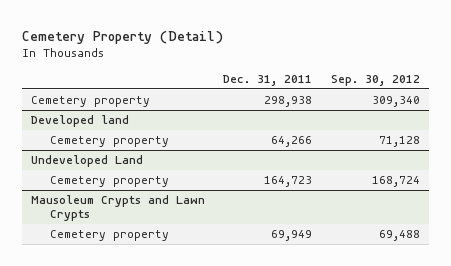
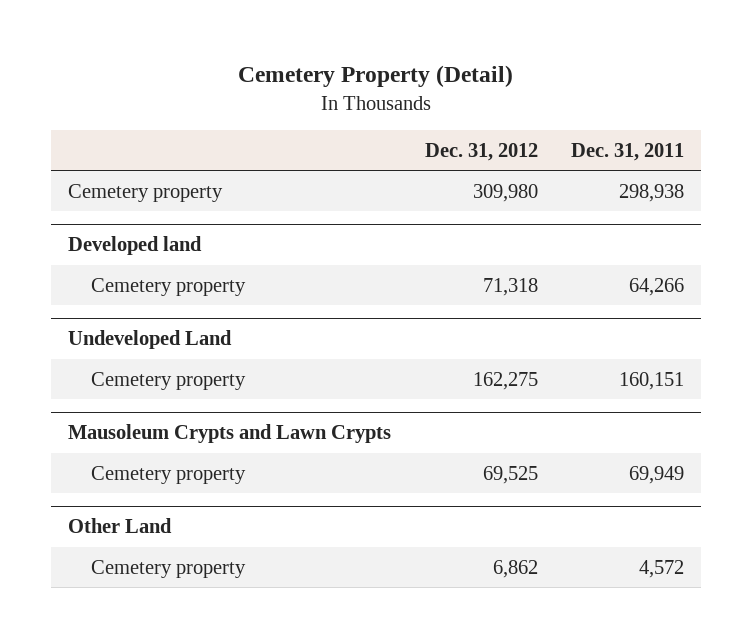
- | Dec. 31, 2011 | Sep. 30, 2012
+ | Dec. 31, 2012 | Dec. 31, 2011
@ Undeveloped Land
- Cemetery property | 164,723 | 168,724
+ Cemetery property | 162,275 | 160,151
+ Other Land
+ Cemetery property | 6,862 | 4,572

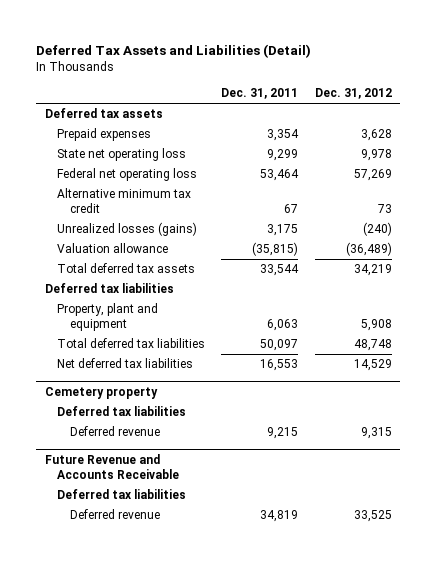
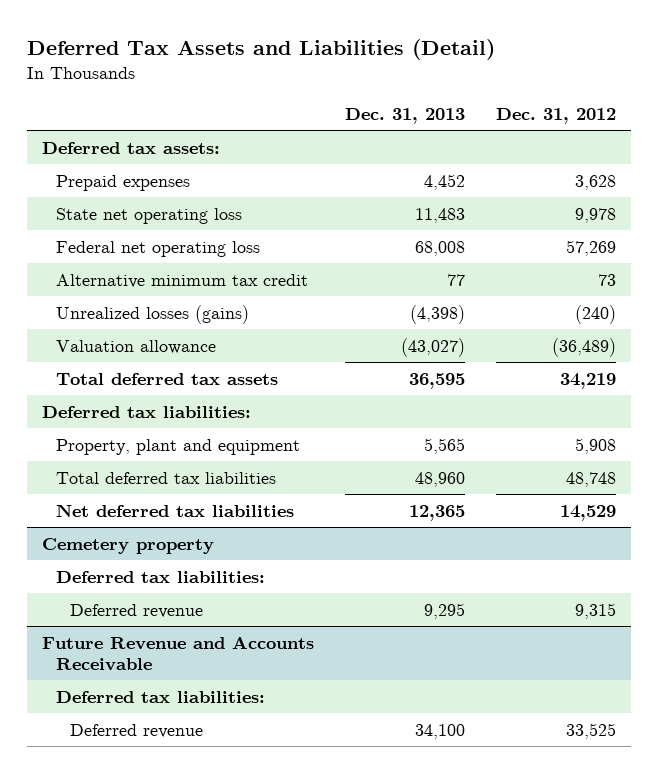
- | Dec. 31, 2011 | Dec. 31, 2012
+ | Dec. 31, 2013 | Dec. 31, 2012
- Deferred tax assets
+ Deferred tax assets:
- Deferred tax liabilities
+ Deferred tax liabilities:
@ Cemetery property
- Deferred tax liabilities
+ Deferred tax liabilities:
@ Future Revenue and Accounts Receivable
- Deferred tax liabilities
+ Deferred tax liabilities:

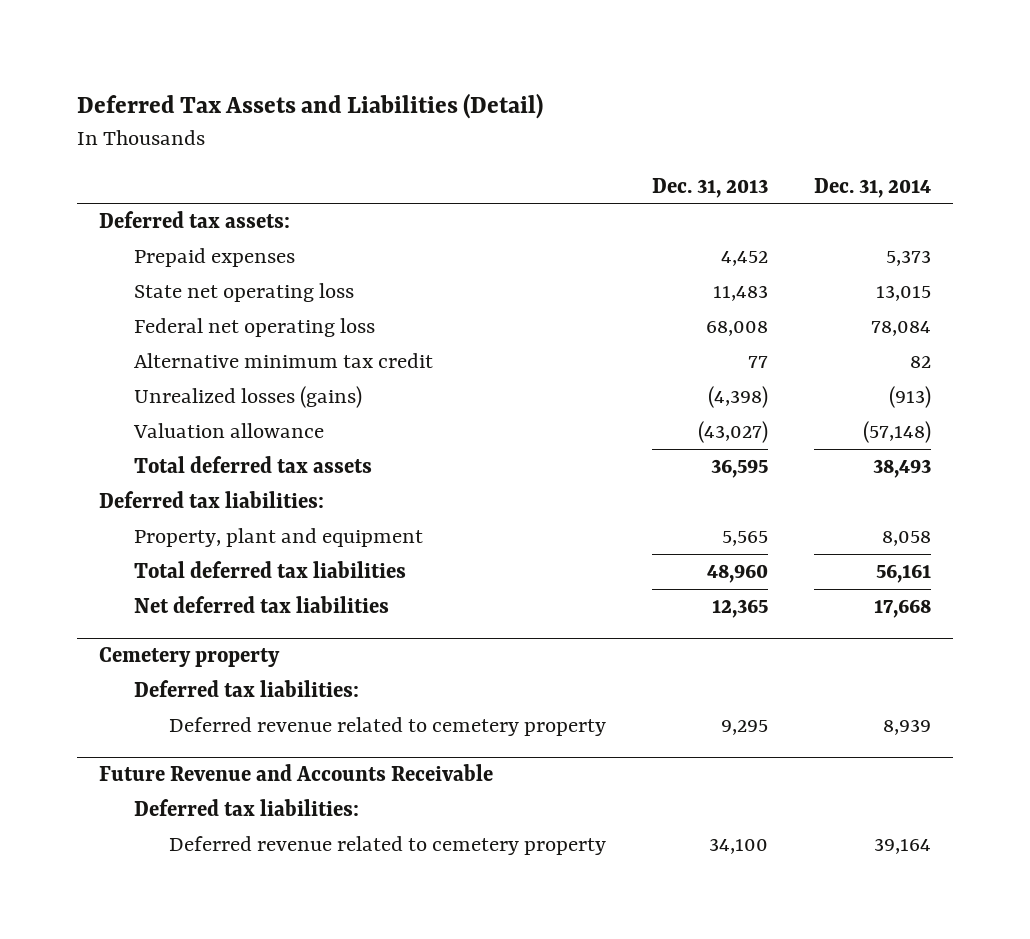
- | Dec. 31, 2013 | Dec. 31, 2012
+ | Dec. 31, 2013 | Dec. 31, 2014
@ Cemetery property
- Deferred revenue | 9,295 | 9,315
+ Deferred revenue related to cemetery property | 9,295 | 8,939
@ Future Revenue and Accounts Receivable
- Deferred revenue | 34,100 | 33,525
+ Deferred revenue related to cemetery property | 34,100 | 39,164

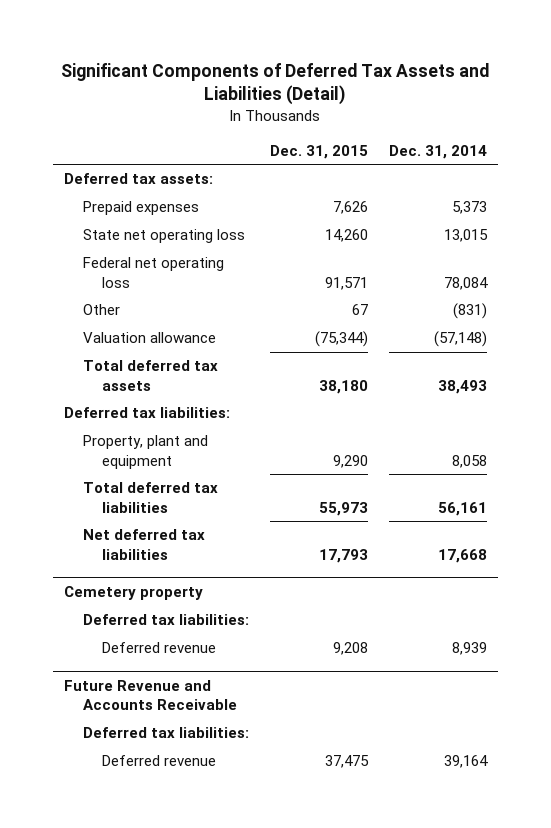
- Deferred Tax Assets and Liabilities (Detail)
+ Significant Components of Deferred Tax Assets and Liabilities (Detail)
- | Dec. 31, 2013 | Dec. 31, 2014
+ | Dec. 31, 2015 | Dec. 31, 2014
- Alternative minimum tax credit | 77 | 82
- Unrealized losses (gains) | (4,398) | (913)
+ Other | 67 | (831)
@ Cemetery property
- Deferred revenue related to cemetery property | 9,295 | 8,939
+ Deferred revenue | 9,208 | 8,939
@ Future Revenue and Accounts Receivable
- Deferred revenue related to cemetery property | 34,100 | 39,164
+ Deferred revenue | 37,475 | 39,164

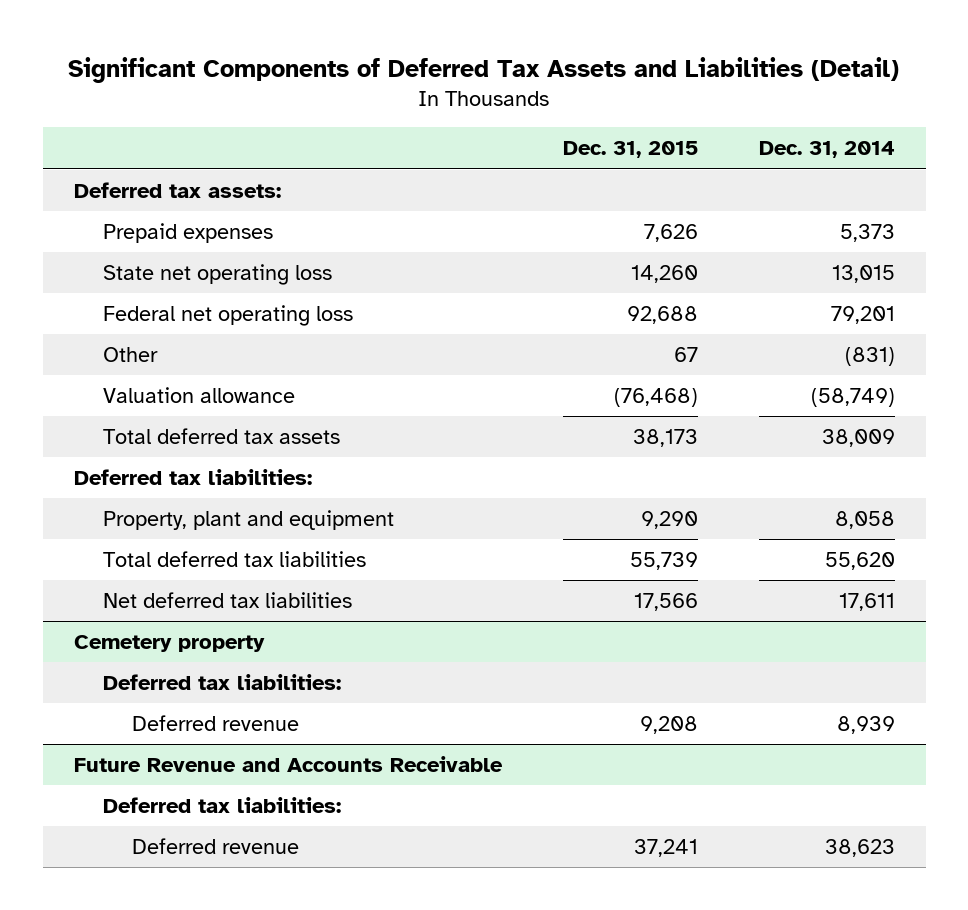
- Federal net operating loss | 91,571 | 78,084
+ Federal net operating loss | 92,688 | 79,201
- Valuation allowance | (75,344) | (57,148)
- Total deferred tax assets | 38,180 | 38,493
+ Valuation allowance | (76,468) | (58,749)
+ Total deferred tax assets | 38,173 | 38,009
- Total deferred tax liabilities | 55,973 | 56,161
- Net deferred tax liabilities | 17,793 | 17,668
+ Total deferred tax liabilities | 55,739 | 55,620
+ Net deferred tax liabilities | 17,566 | 17,611
@ Future Revenue and Accounts Receivable
- Deferred revenue | 37,475 | 39,164
+ Deferred revenue | 37,241 | 38,623

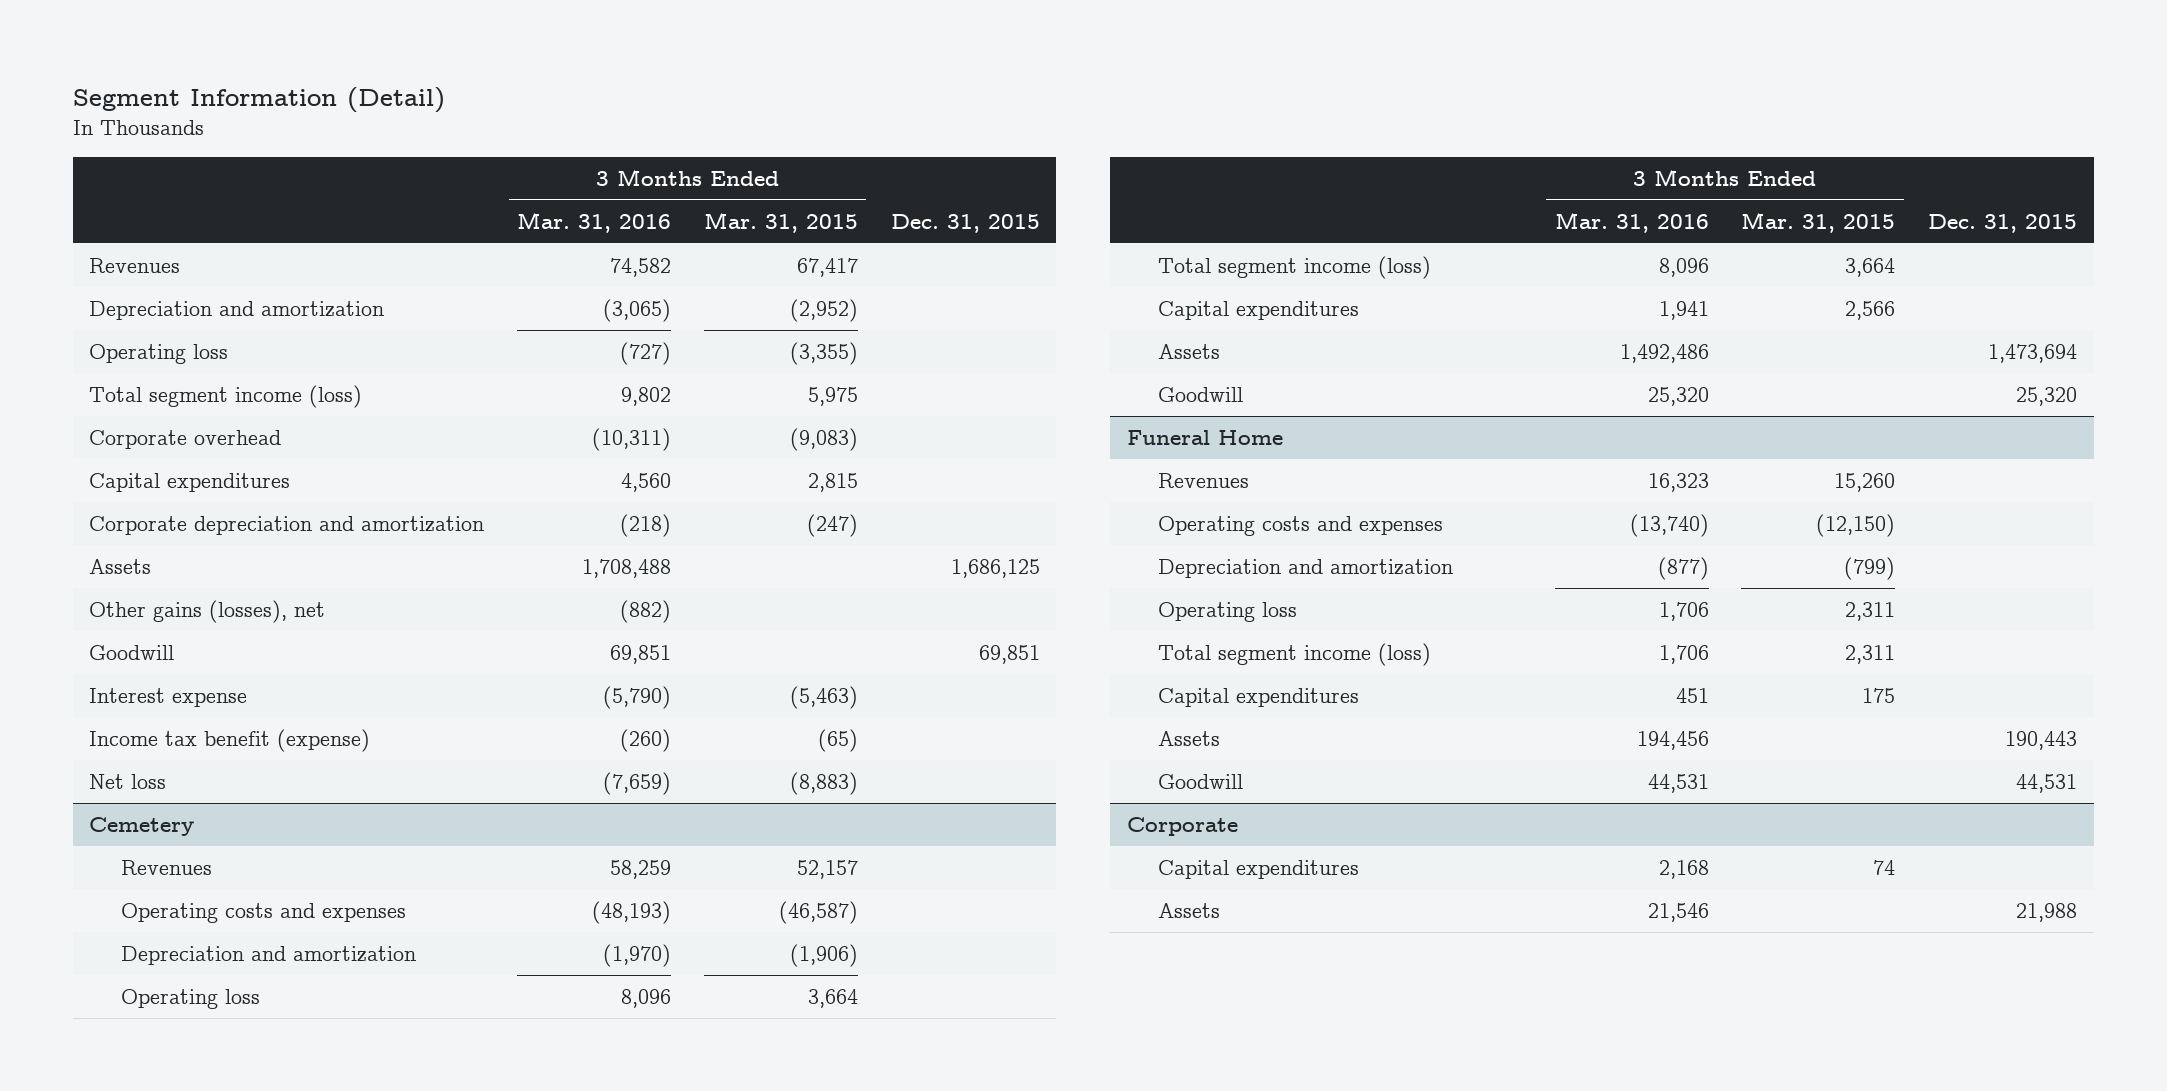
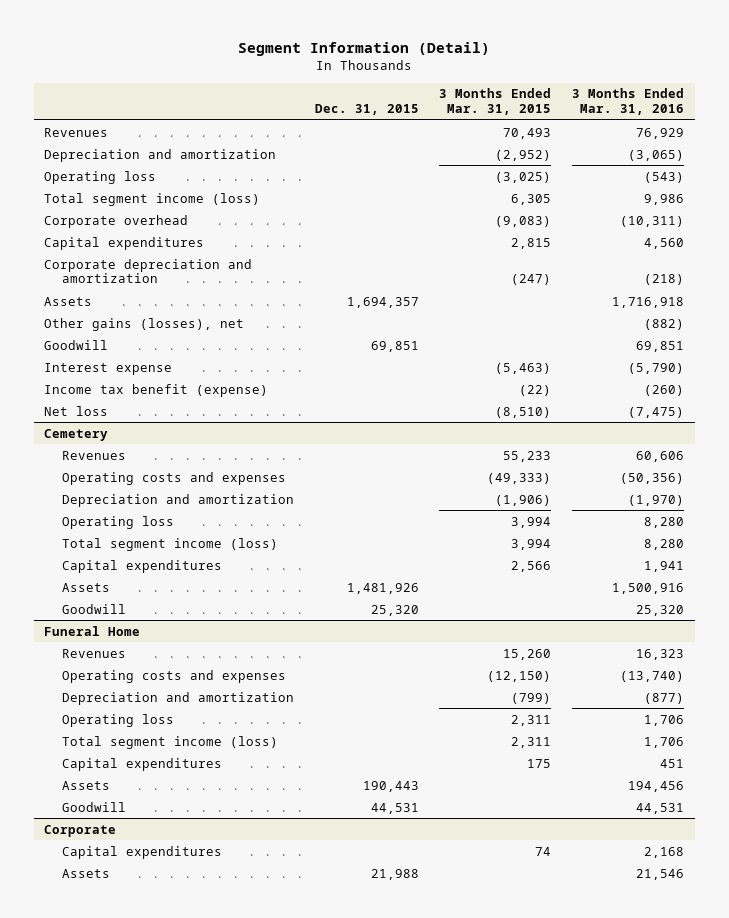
- | 3 Months Ended Mar. 31, 2016 | 3 Months Ended Mar. 31, 2015 | Dec. 31, 2015
+ | Dec. 31, 2015 | 3 Months Ended Mar. 31, 2015 | 3 Months Ended Mar. 31, 2016
- Revenues | 74,582 | 67,417 |
+ Revenues | | 70,493 | 76,929
- Operating loss | (727) | (3,355) |
- Total segment income (loss) | 9,802 | 5,975 |
+ Operating loss | | (3,025) | (543)
+ Total segment income (loss) | | 6,305 | 9,986
- Assets | 1,708,488 | | 1,686,125
+ Assets | 1,694,357 | | 1,716,918
- Income tax benefit (expense) | (260) | (65) |
- Net loss | (7,659) | (8,883) |
+ Income tax benefit (expense) | | (22) | (260)
+ Net loss | | (8,510) | (7,475)
@ Cemetery
- Revenues | 58,259 | 52,157 |
- Operating costs and expenses | (48,193) | (46,587) |
+ Revenues | | 55,233 | 60,606
+ Operating costs and expenses | | (49,333) | (50,356)
- Operating loss | 8,096 | 3,664 |
- Total segment income (loss) | 8,096 | 3,664 |
+ Operating loss | | 3,994 | 8,280
+ Total segment income (loss) | | 3,994 | 8,280
- Assets | 1,492,486 | | 1,473,694
+ Assets | 1,481,926 | | 1,500,916

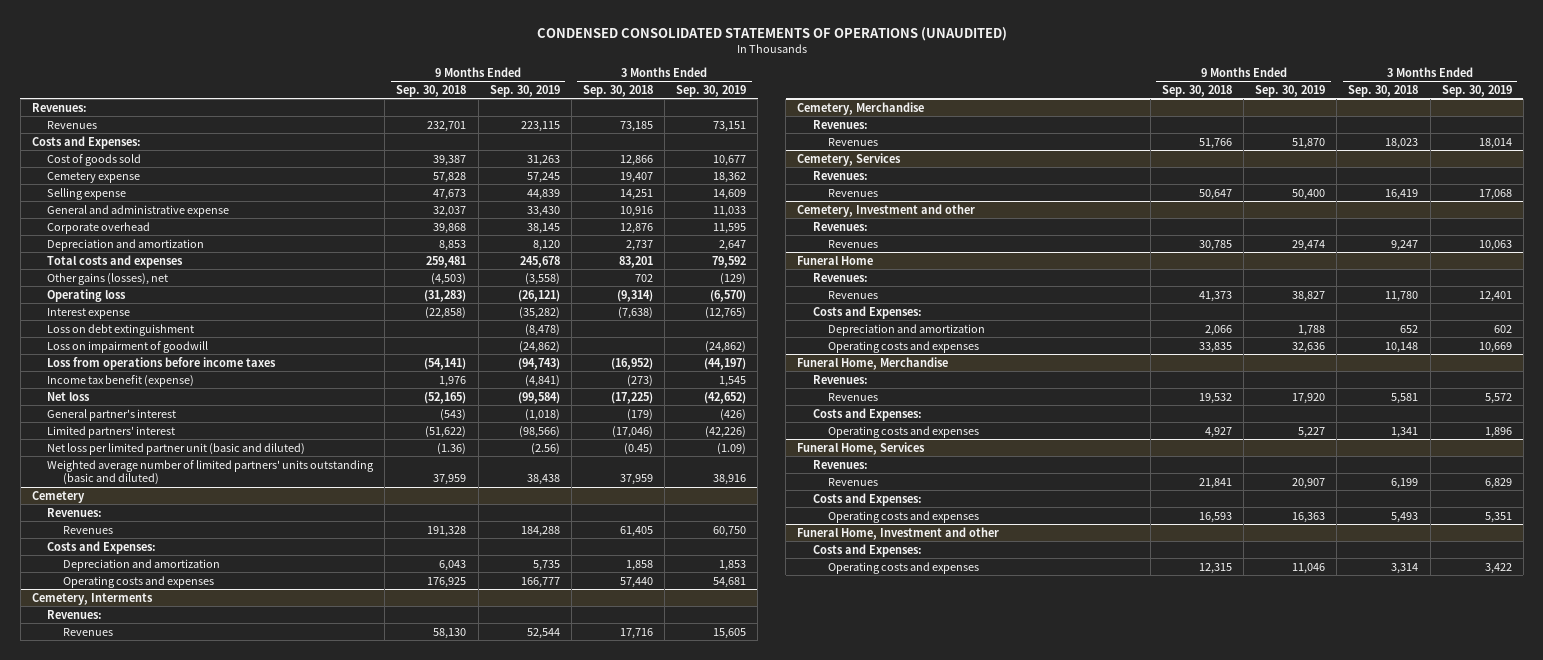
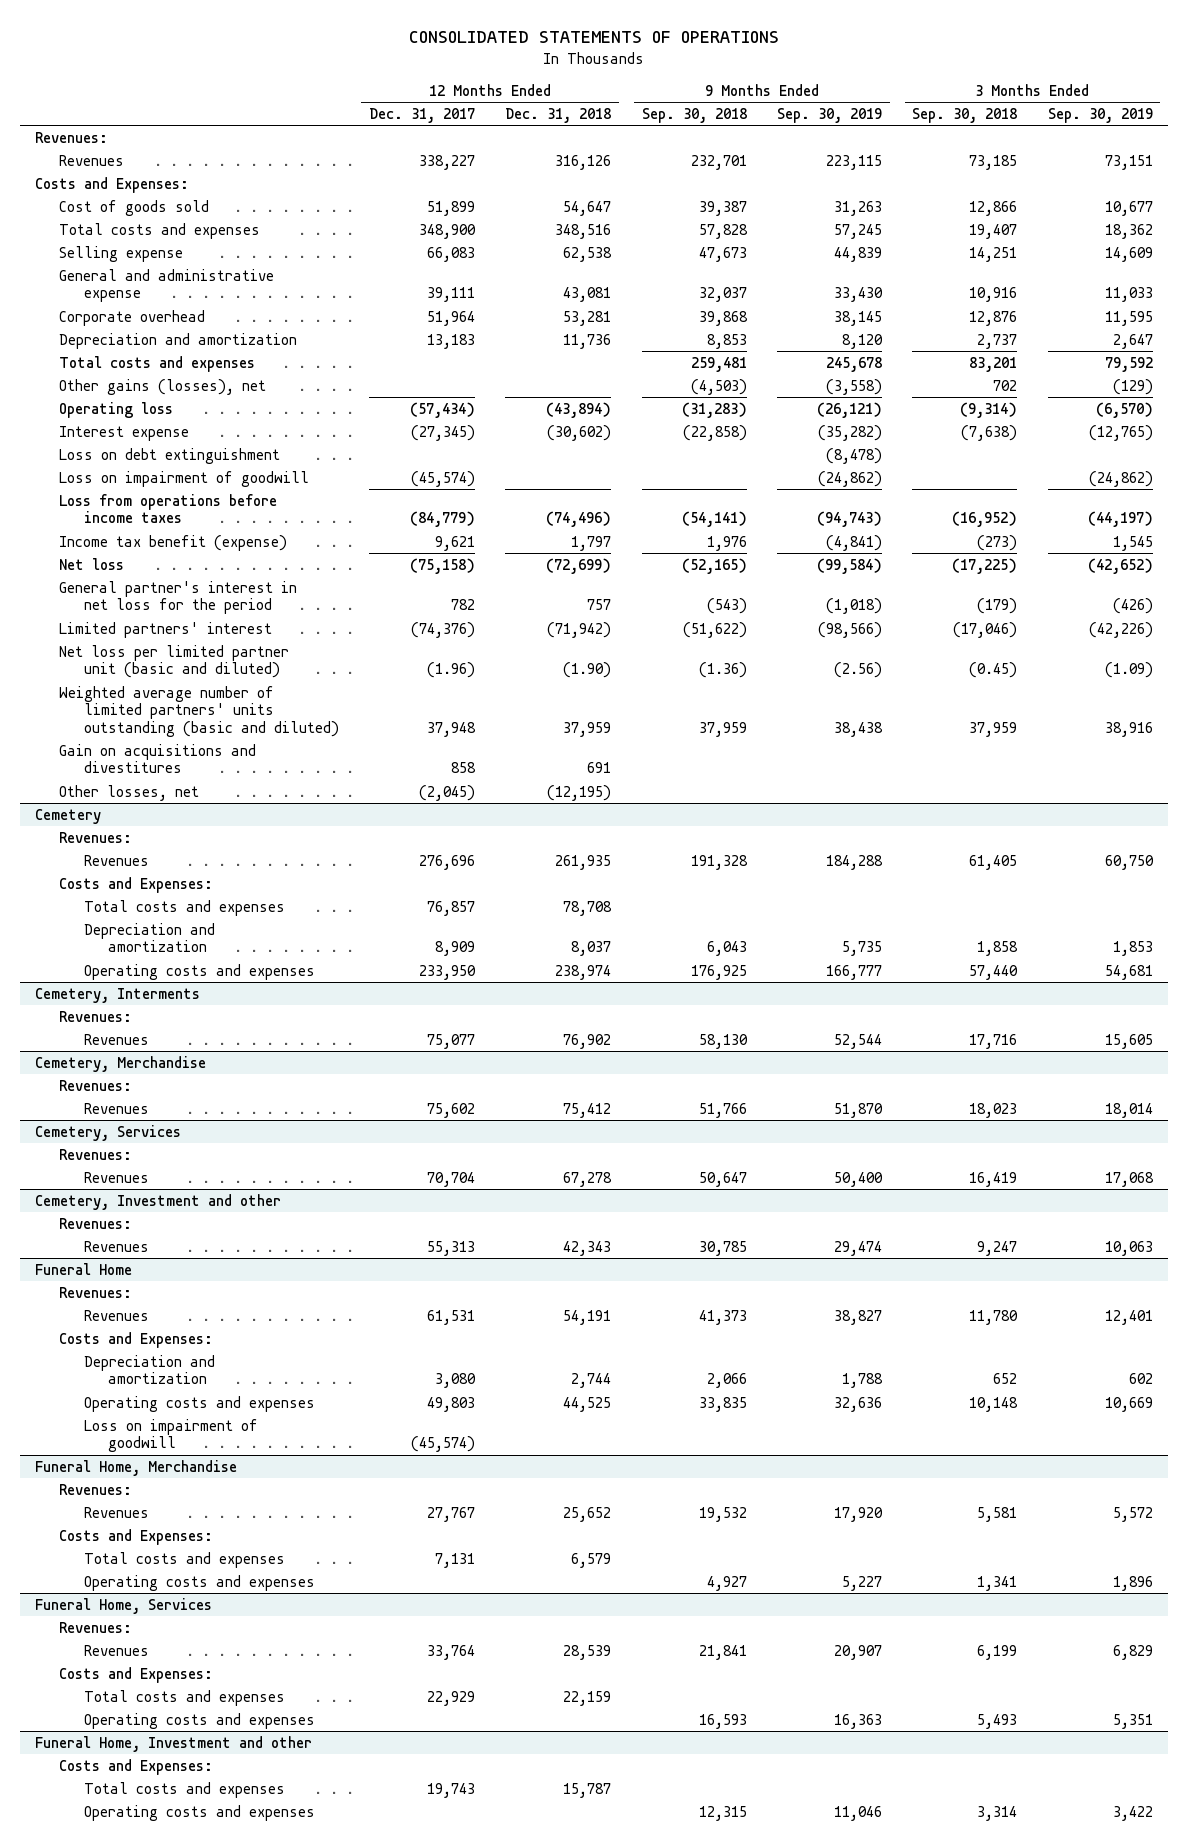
- CONDENSED CONSOLIDATED STATEMENTS OF OPERATIONS (UNAUDITED)
+ CONSOLIDATED STATEMENTS OF OPERATIONS
- | 9 Months Ended Sep. 30, 2018 | 9 Months Ended Sep. 30, 2019 | 3 Months Ended Sep. 30, 2018 | 3 Months Ended Sep. 30, 2019
+ | 12 Months Ended Dec. 31, 2017 | 12 Months Ended Dec. 31, 2018 | 9 Months Ended Sep. 30, 2018 | 9 Months Ended Sep. 30, 2019 | 3 Months Ended Sep. 30, 2018 | 3 Months Ended Sep. 30, 2019
- Cemetery expense | 57,828 | 57,245 | 19,407 | 18,362
+ Total costs and expenses | 348,900 | 348,516 | 57,828 | 57,245 | 19,407 | 18,362
- General partner's interest | (543) | (1,018) | (179) | (426)
+ General partner's interest in net loss for the period | 782 | 757 | (543) | (1,018) | (179) | (426)
+ Gain on acquisitions and divestitures | 858 | 691 | | | |
+ Other losses, net | (2,045) | (12,195) | | | |
@ Cemetery
+ Total costs and expenses | 76,857 | 78,708 | | | |
@ Funeral Home
+ Loss on impairment of goodwill | (45,574) | | | | |
@ Funeral Home, Merchandise
+ Total costs and expenses | 7,131 | 6,579 | | | |
@ Funeral Home, Services
+ Total costs and expenses | 22,929 | 22,159 | | | |
@ Funeral Home, Investment and other
+ Total costs and expenses | 19,743 | 15,787 | | | |

